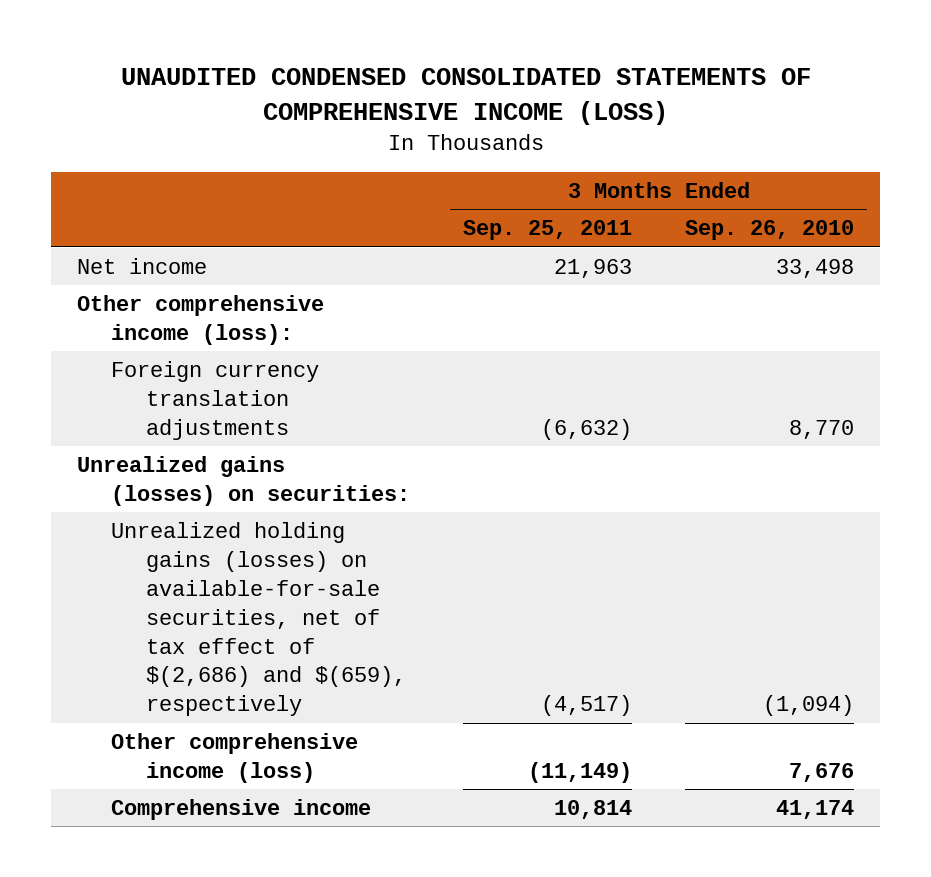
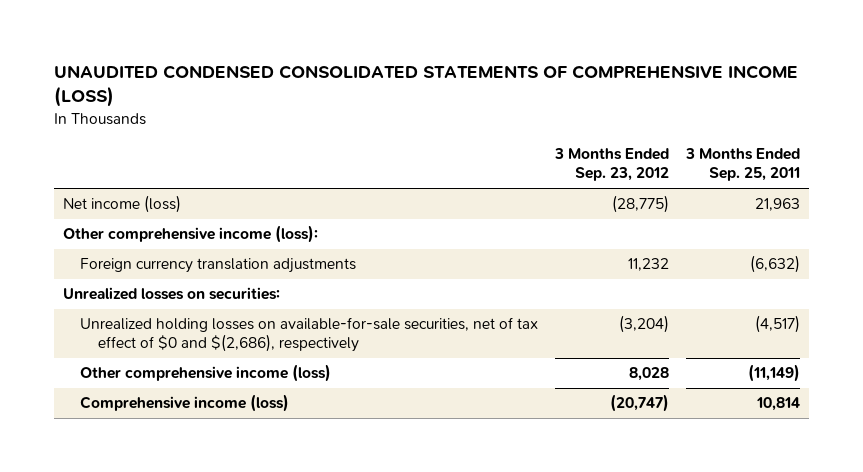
- | 3 Months Ended Sep. 25, 2011 | 3 Months Ended Sep. 26, 2010
+ | 3 Months Ended Sep. 23, 2012 | 3 Months Ended Sep. 25, 2011
- Net income | 21,963 | 33,498
+ Net income (loss) | (28,775) | 21,963
- Unrealized gains (losses) on securities:
- Unrealized holding gains (losses) on available-for-sale securities, net of tax effect of $(2,686) and $(659), respectively | (4,517) | (1,094)
+ Unrealized losses on securities:
+ Unrealized holding losses on available-for-sale securities, net of tax effect of $0 and $(2,686), respectively | (3,204) | (4,517)
- Comprehensive income | 10,814 | 41,174
+ Comprehensive income (loss) | (20,747) | 10,814

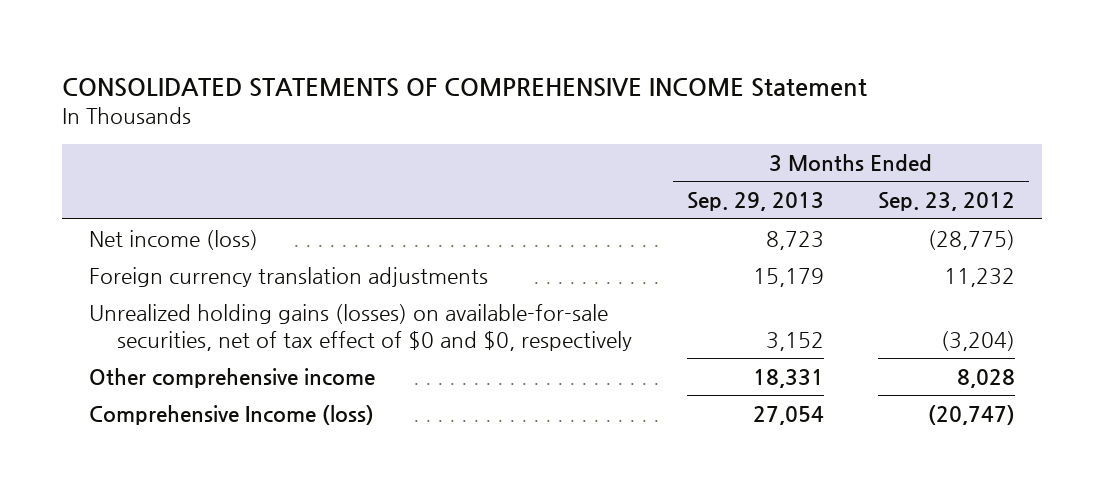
- UNAUDITED CONDENSED CONSOLIDATED STATEMENTS OF COMPREHENSIVE INCOME (LOSS)
+ CONSOLIDATED STATEMENTS OF COMPREHENSIVE INCOME Statement
- | 3 Months Ended Sep. 23, 2012 | 3 Months Ended Sep. 25, 2011
+ | 3 Months Ended Sep. 29, 2013 | 3 Months Ended Sep. 23, 2012
- Other comprehensive income (loss):
- Unrealized losses on securities:
- Unrealized holding losses on available-for-sale securities, net of tax effect of $0 and $(2,686), respectively | (3,204) | (4,517)
- Other comprehensive income (loss) | 8,028 | (11,149)
- Comprehensive income (loss) | (20,747) | 10,814
+ Unrealized holding gains (losses) on available-for-sale securities, net of tax effect of $0 and $0, respectively | 3,152 | (3,204)
+ Other comprehensive income | 18,331 | 8,028
+ Comprehensive Income (loss) | 27,054 | (20,747)

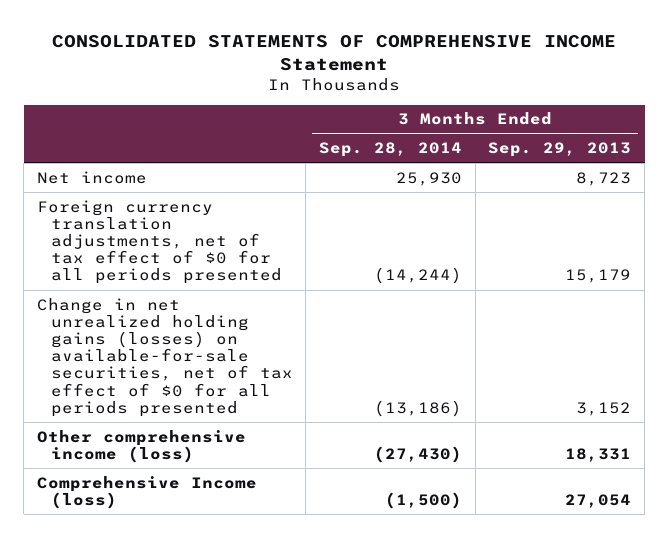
- | 3 Months Ended Sep. 29, 2013 | 3 Months Ended Sep. 23, 2012
+ | 3 Months Ended Sep. 28, 2014 | 3 Months Ended Sep. 29, 2013
- Net income (loss) | 8,723 | (28,775)
- Foreign currency translation adjustments | 15,179 | 11,232
- Unrealized holding gains (losses) on available-for-sale securities, net of tax effect of $0 and $0, respectively | 3,152 | (3,204)
- Other comprehensive income | 18,331 | 8,028
+ Net income | 25,930 | 8,723
+ Foreign currency translation adjustments, net of tax effect of $0 for all periods presented | (14,244) | 15,179
+ Change in net unrealized holding gains (losses) on available-for-sale securities, net of tax effect of $0 for all periods presented | (13,186) | 3,152
+ Other comprehensive income (loss) | (27,430) | 18,331

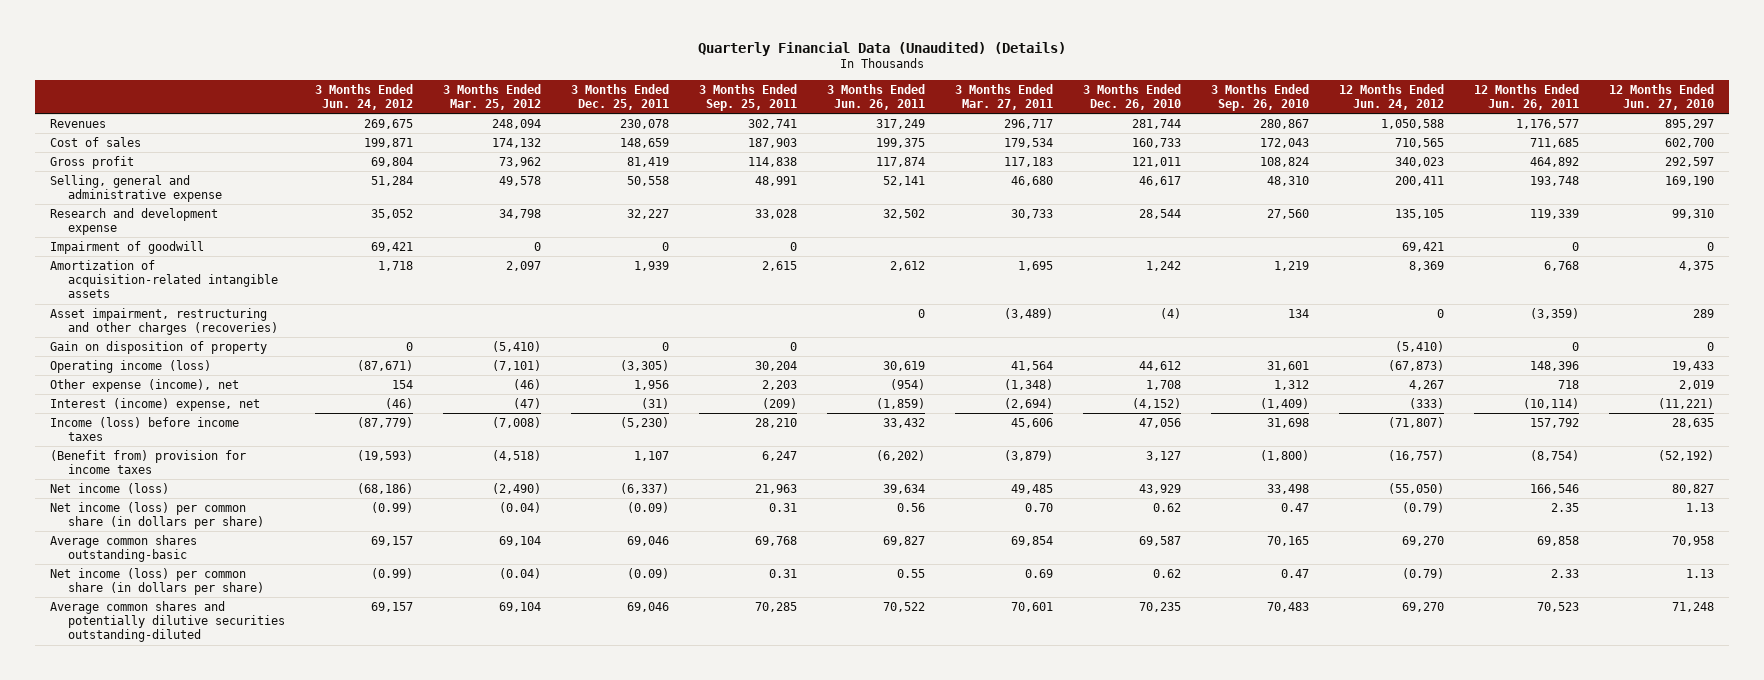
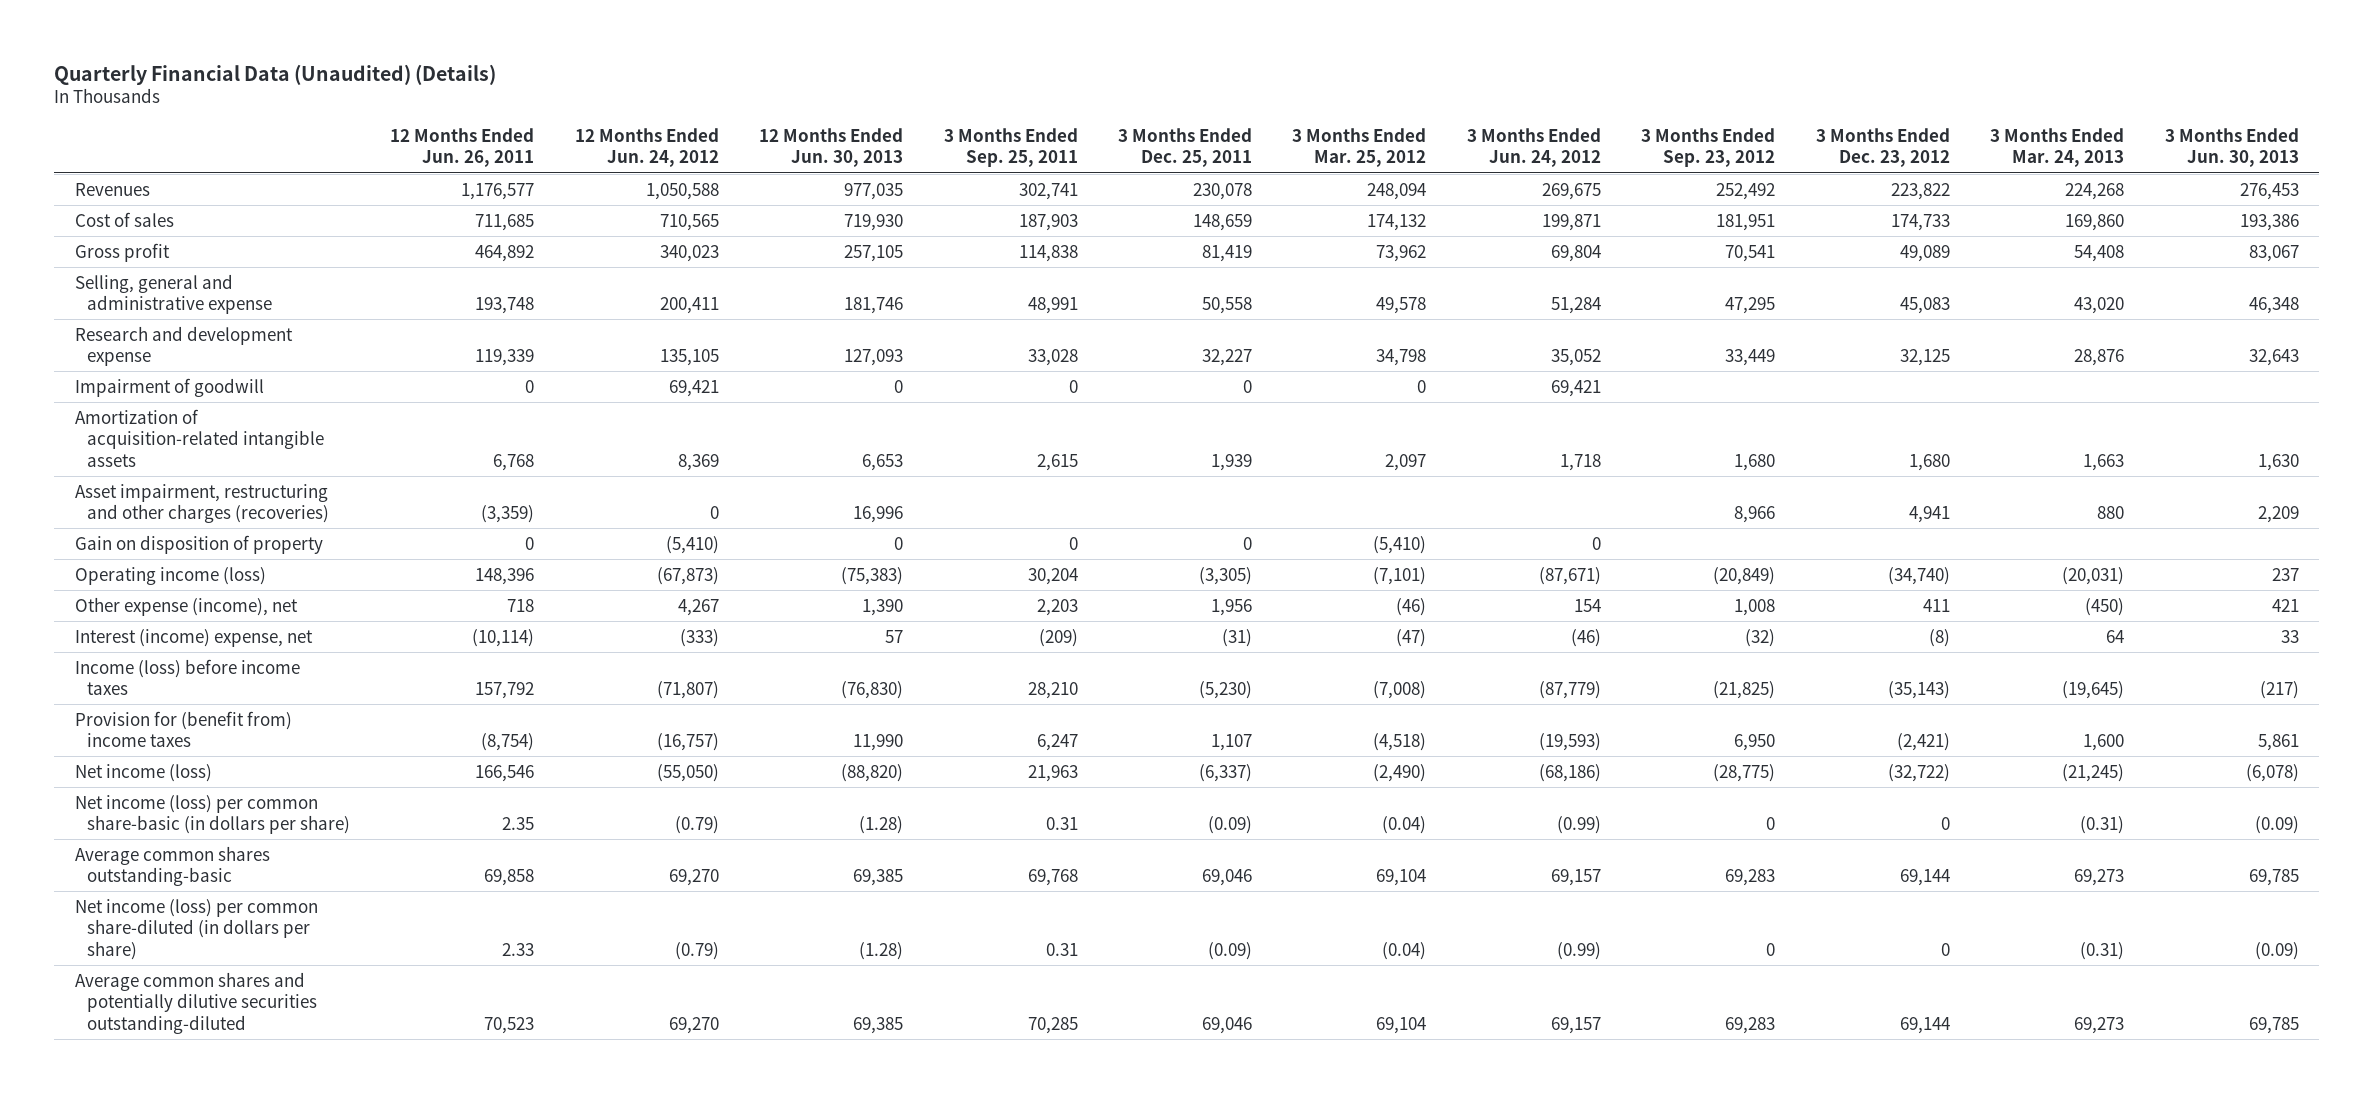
- | 3 Months Ended Jun. 24, 2012 | 3 Months Ended Mar. 25, 2012 | 3 Months Ended Dec. 25, 2011 | 3 Months Ended Sep. 25, 2011 | 3 Months Ended Jun. 26, 2011 | 3 Months Ended Mar. 27, 2011 | 3 Months Ended Dec. 26, 2010 | 3 Months Ended Sep. 26, 2010 | 12 Months Ended Jun. 24, 2012 | 12 Months Ended Jun. 26, 2011 | 12 Months Ended Jun. 27, 2010
+ | 12 Months Ended Jun. 26, 2011 | 12 Months Ended Jun. 24, 2012 | 12 Months Ended Jun. 30, 2013 | 3 Months Ended Sep. 25, 2011 | 3 Months Ended Dec. 25, 2011 | 3 Months Ended Mar. 25, 2012 | 3 Months Ended Jun. 24, 2012 | 3 Months Ended Sep. 23, 2012 | 3 Months Ended Dec. 23, 2012 | 3 Months Ended Mar. 24, 2013 | 3 Months Ended Jun. 30, 2013
- (Benefit from) provision for income taxes | (19,593) | (4,518) | 1,107 | 6,247 | (6,202) | (3,879) | 3,127 | (1,800) | (16,757) | (8,754) | (52,192)
+ Provision for (benefit from) income taxes | (8,754) | (16,757) | 11,990 | 6,247 | 1,107 | (4,518) | (19,593) | 6,950 | (2,421) | 1,600 | 5,861
- Net income (loss) per common share (in dollars per share) | (0.99) | (0.04) | (0.09) | 0.31 | 0.56 | 0.70 | 0.62 | 0.47 | (0.79) | 2.35 | 1.13
+ Net income (loss) per common share-basic (in dollars per share) | 2.35 | (0.79) | (1.28) | 0.31 | (0.09) | (0.04) | (0.99) | 0 | 0 | (0.31) | (0.09)
- Net income (loss) per common share (in dollars per share) | (0.99) | (0.04) | (0.09) | 0.31 | 0.55 | 0.69 | 0.62 | 0.47 | (0.79) | 2.33 | 1.13
+ Net income (loss) per common share-diluted (in dollars per share) | 2.33 | (0.79) | (1.28) | 0.31 | (0.09) | (0.04) | (0.99) | 0 | 0 | (0.31) | (0.09)

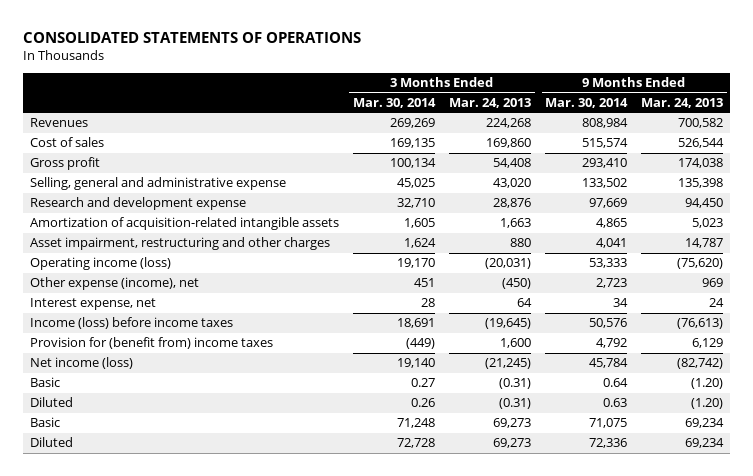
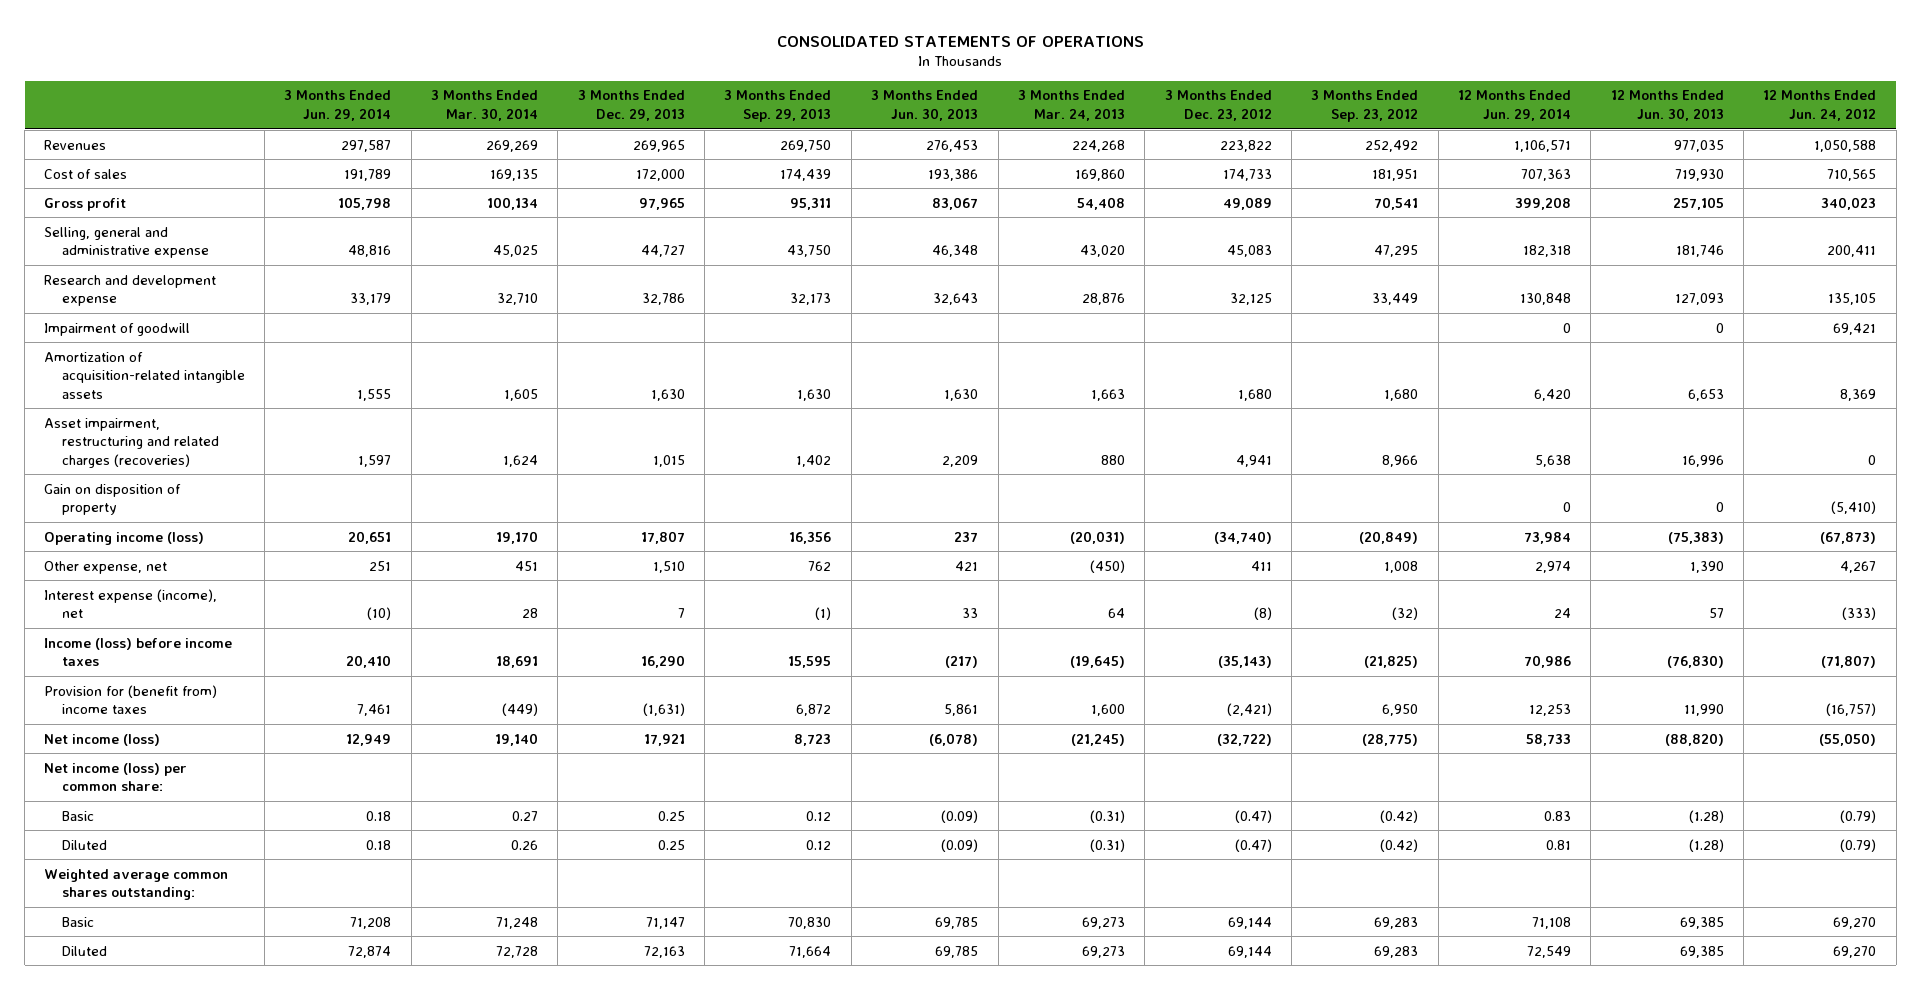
- | 3 Months Ended Mar. 30, 2014 | 3 Months Ended Mar. 24, 2013 | 9 Months Ended Mar. 30, 2014 | 9 Months Ended Mar. 24, 2013
+ | 3 Months Ended Jun. 29, 2014 | 3 Months Ended Mar. 30, 2014 | 3 Months Ended Dec. 29, 2013 | 3 Months Ended Sep. 29, 2013 | 3 Months Ended Jun. 30, 2013 | 3 Months Ended Mar. 24, 2013 | 3 Months Ended Dec. 23, 2012 | 3 Months Ended Sep. 23, 2012 | 12 Months Ended Jun. 29, 2014 | 12 Months Ended Jun. 30, 2013 | 12 Months Ended Jun. 24, 2012
+ Impairment of goodwill | | | | | | | | | 0 | 0 | 69,421
- Asset impairment, restructuring and other charges | 1,624 | 880 | 4,041 | 14,787
+ Asset impairment, restructuring and related charges (recoveries) | 1,597 | 1,624 | 1,015 | 1,402 | 2,209 | 880 | 4,941 | 8,966 | 5,638 | 16,996 | 0
+ Gain on disposition of property | | | | | | | | | 0 | 0 | (5,410)
- Other expense (income), net | 451 | (450) | 2,723 | 969
- Interest expense, net | 28 | 64 | 34 | 24
+ Other expense, net | 251 | 451 | 1,510 | 762 | 421 | (450) | 411 | 1,008 | 2,974 | 1,390 | 4,267
+ Interest expense (income), net | (10) | 28 | 7 | (1) | 33 | 64 | (8) | (32) | 24 | 57 | (333)
+ Net income (loss) per common share:
+ Weighted average common shares outstanding:

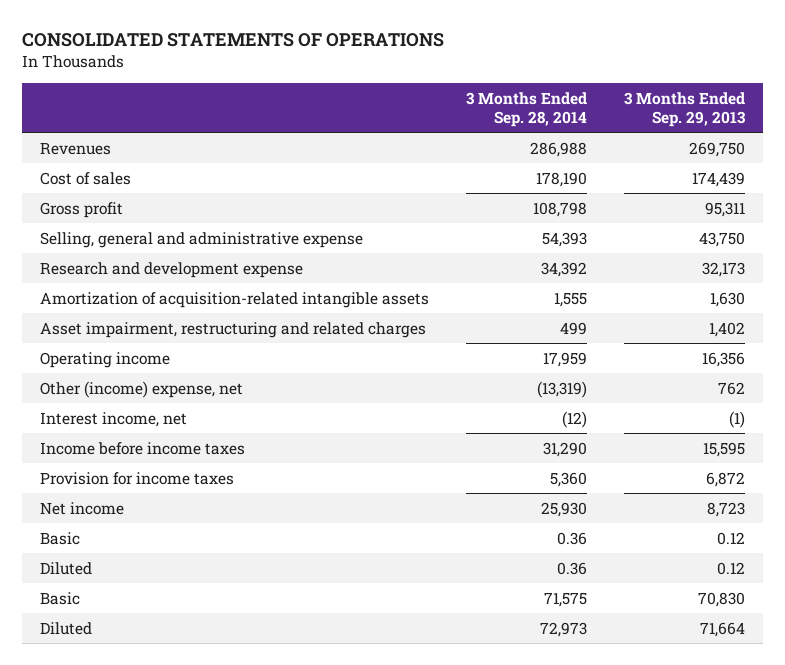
- | 3 Months Ended Jun. 29, 2014 | 3 Months Ended Mar. 30, 2014 | 3 Months Ended Dec. 29, 2013 | 3 Months Ended Sep. 29, 2013 | 3 Months Ended Jun. 30, 2013 | 3 Months Ended Mar. 24, 2013 | 3 Months Ended Dec. 23, 2012 | 3 Months Ended Sep. 23, 2012 | 12 Months Ended Jun. 29, 2014 | 12 Months Ended Jun. 30, 2013 | 12 Months Ended Jun. 24, 2012
+ | 3 Months Ended Sep. 28, 2014 | 3 Months Ended Sep. 29, 2013
- Impairment of goodwill | | | | | | | | | 0 | 0 | 69,421
- Asset impairment, restructuring and related charges (recoveries) | 1,597 | 1,624 | 1,015 | 1,402 | 2,209 | 880 | 4,941 | 8,966 | 5,638 | 16,996 | 0
- Gain on disposition of property | | | | | | | | | 0 | 0 | (5,410)
- Operating income (loss) | 20,651 | 19,170 | 17,807 | 16,356 | 237 | (20,031) | (34,740) | (20,849) | 73,984 | (75,383) | (67,873)
- Other expense, net | 251 | 451 | 1,510 | 762 | 421 | (450) | 411 | 1,008 | 2,974 | 1,390 | 4,267
- Interest expense (income), net | (10) | 28 | 7 | (1) | 33 | 64 | (8) | (32) | 24 | 57 | (333)
- Income (loss) before income taxes | 20,410 | 18,691 | 16,290 | 15,595 | (217) | (19,645) | (35,143) | (21,825) | 70,986 | (76,830) | (71,807)
- Provision for (benefit from) income taxes | 7,461 | (449) | (1,631) | 6,872 | 5,861 | 1,600 | (2,421) | 6,950 | 12,253 | 11,990 | (16,757)
- Net income (loss) | 12,949 | 19,140 | 17,921 | 8,723 | (6,078) | (21,245) | (32,722) | (28,775) | 58,733 | (88,820) | (55,050)
- Net income (loss) per common share:
+ Asset impairment, restructuring and related charges | 499 | 1,402
+ Operating income | 17,959 | 16,356
+ Other (income) expense, net | (13,319) | 762
+ Interest income, net | (12) | (1)
+ Income before income taxes | 31,290 | 15,595
+ Provision for income taxes | 5,360 | 6,872
+ Net income | 25,930 | 8,723
- Weighted average common shares outstanding:

